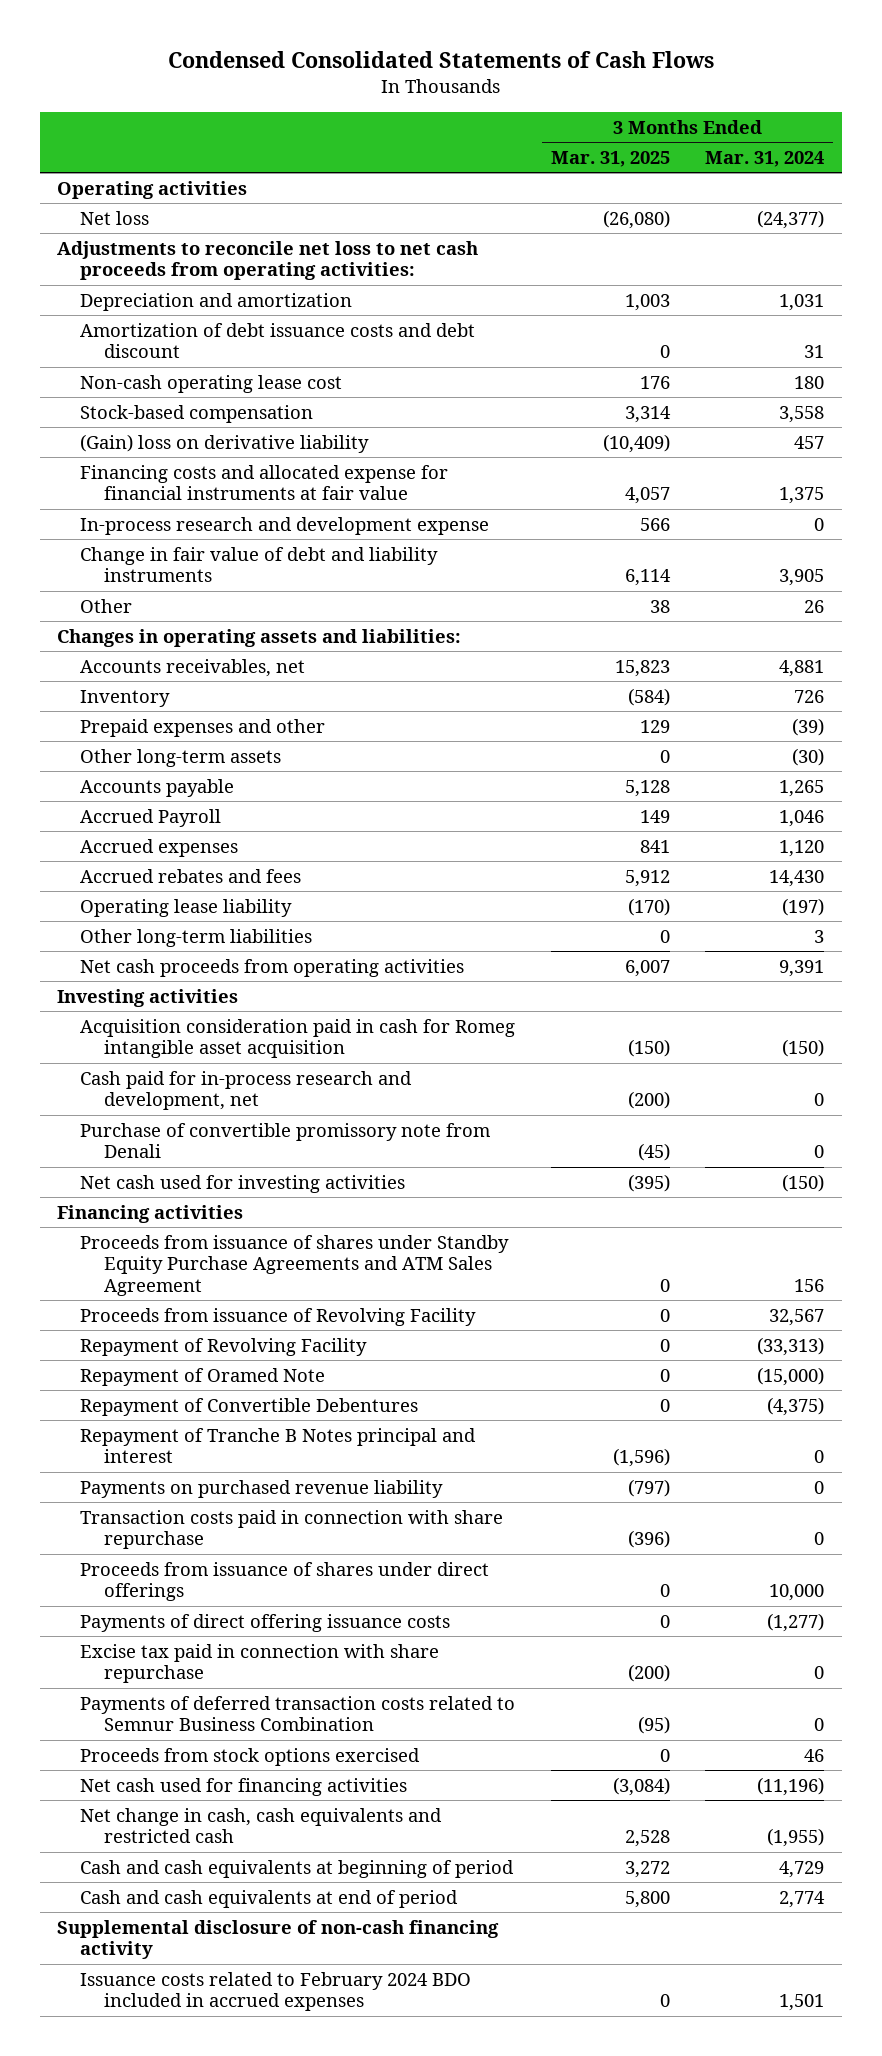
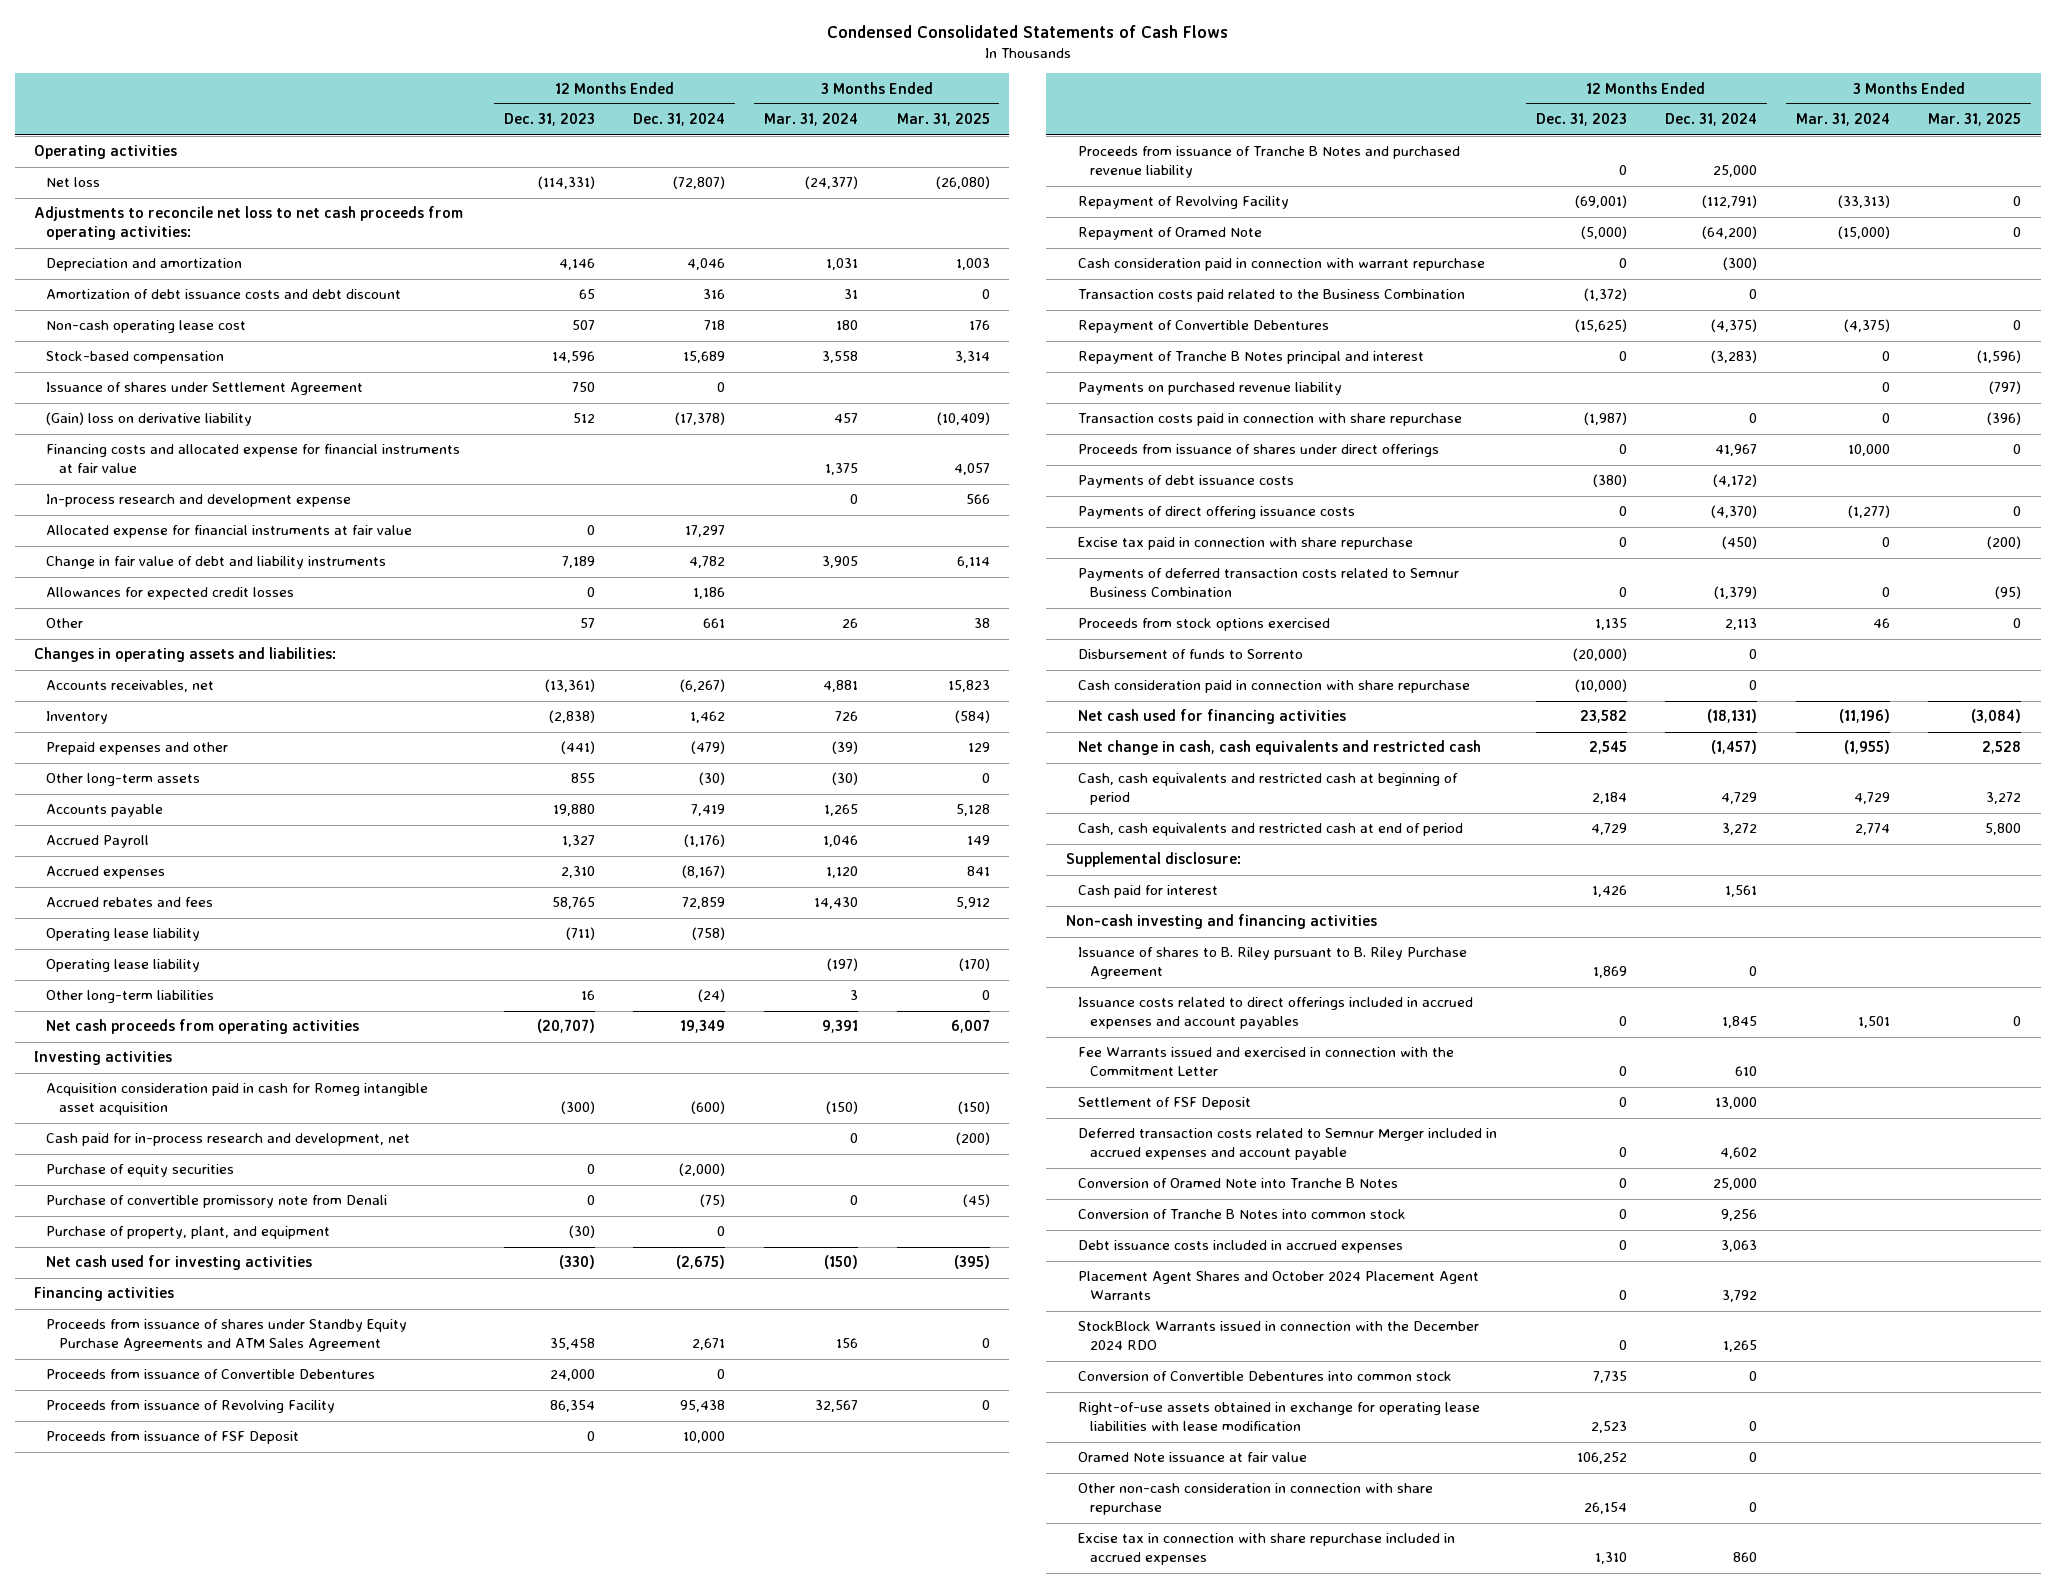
- | 3 Months Ended Mar. 31, 2025 | 3 Months Ended Mar. 31, 2024
+ | 12 Months Ended Dec. 31, 2023 | 12 Months Ended Dec. 31, 2024 | 3 Months Ended Mar. 31, 2024 | 3 Months Ended Mar. 31, 2025
+ Issuance of shares under Settlement Agreement | 750 | 0 | |
+ Allocated expense for financial instruments at fair value | 0 | 17,297 | |
+ Allowances for expected credit losses | 0 | 1,186 | |
+ Operating lease liability | (711) | (758) | |
+ Purchase of equity securities | 0 | (2,000) | |
+ Purchase of property, plant, and equipment | (30) | 0 | |
+ Proceeds from issuance of Convertible Debentures | 24,000 | 0 | |
+ Proceeds from issuance of FSF Deposit | 0 | 10,000 | |
+ Proceeds from issuance of Tranche B Notes and purchased revenue liability | 0 | 25,000 | |
+ Cash consideration paid in connection with warrant repurchase | 0 | (300) | |
+ Transaction costs paid related to the Business Combination | (1,372) | 0 | |
+ Payments of debt issuance costs | (380) | (4,172) | |
+ Disbursement of funds to Sorrento | (20,000) | 0 | |
+ Cash consideration paid in connection with share repurchase | (10,000) | 0 | |
- Cash and cash equivalents at beginning of period | 3,272 | 4,729
- Cash and cash equivalents at end of period | 5,800 | 2,774
- Supplemental disclosure of non-cash financing activity
- Issuance costs related to February 2024 BDO included in accrued expenses | 0 | 1,501
+ Cash, cash equivalents and restricted cash at beginning of period | 2,184 | 4,729 | 4,729 | 3,272
+ Cash, cash equivalents and restricted cash at end of period | 4,729 | 3,272 | 2,774 | 5,800
+ Supplemental disclosure:
+ Cash paid for interest | 1,426 | 1,561 | |
+ Non-cash investing and financing activities
+ Issuance of shares to B. Riley pursuant to B. Riley Purchase Agreement | 1,869 | 0 | |
+ Issuance costs related to direct offerings included in accrued expenses and account payables | 0 | 1,845 | 1,501 | 0
+ Fee Warrants issued and exercised in connection with the Commitment Letter | 0 | 610 | |
+ Settlement of FSF Deposit | 0 | 13,000 | |
+ Deferred transaction costs related to Semnur Merger included in accrued expenses and account payable | 0 | 4,602 | |
+ Conversion of Oramed Note into Tranche B Notes | 0 | 25,000 | |
+ Conversion of Tranche B Notes into common stock | 0 | 9,256 | |
+ Debt issuance costs included in accrued expenses | 0 | 3,063 | |
+ Placement Agent Shares and October 2024 Placement Agent Warrants | 0 | 3,792 | |
+ StockBlock Warrants issued in connection with the December 2024 RDO | 0 | 1,265 | |
+ Conversion of Convertible Debentures into common stock | 7,735 | 0 | |
+ Right-of-use assets obtained in exchange for operating lease liabilities with lease modification | 2,523 | 0 | |
+ Oramed Note issuance at fair value | 106,252 | 0 | |
+ Other non-cash consideration in connection with share repurchase | 26,154 | 0 | |
+ Excise tax in connection with share repurchase included in accrued expenses | 1,310 | 860 | |

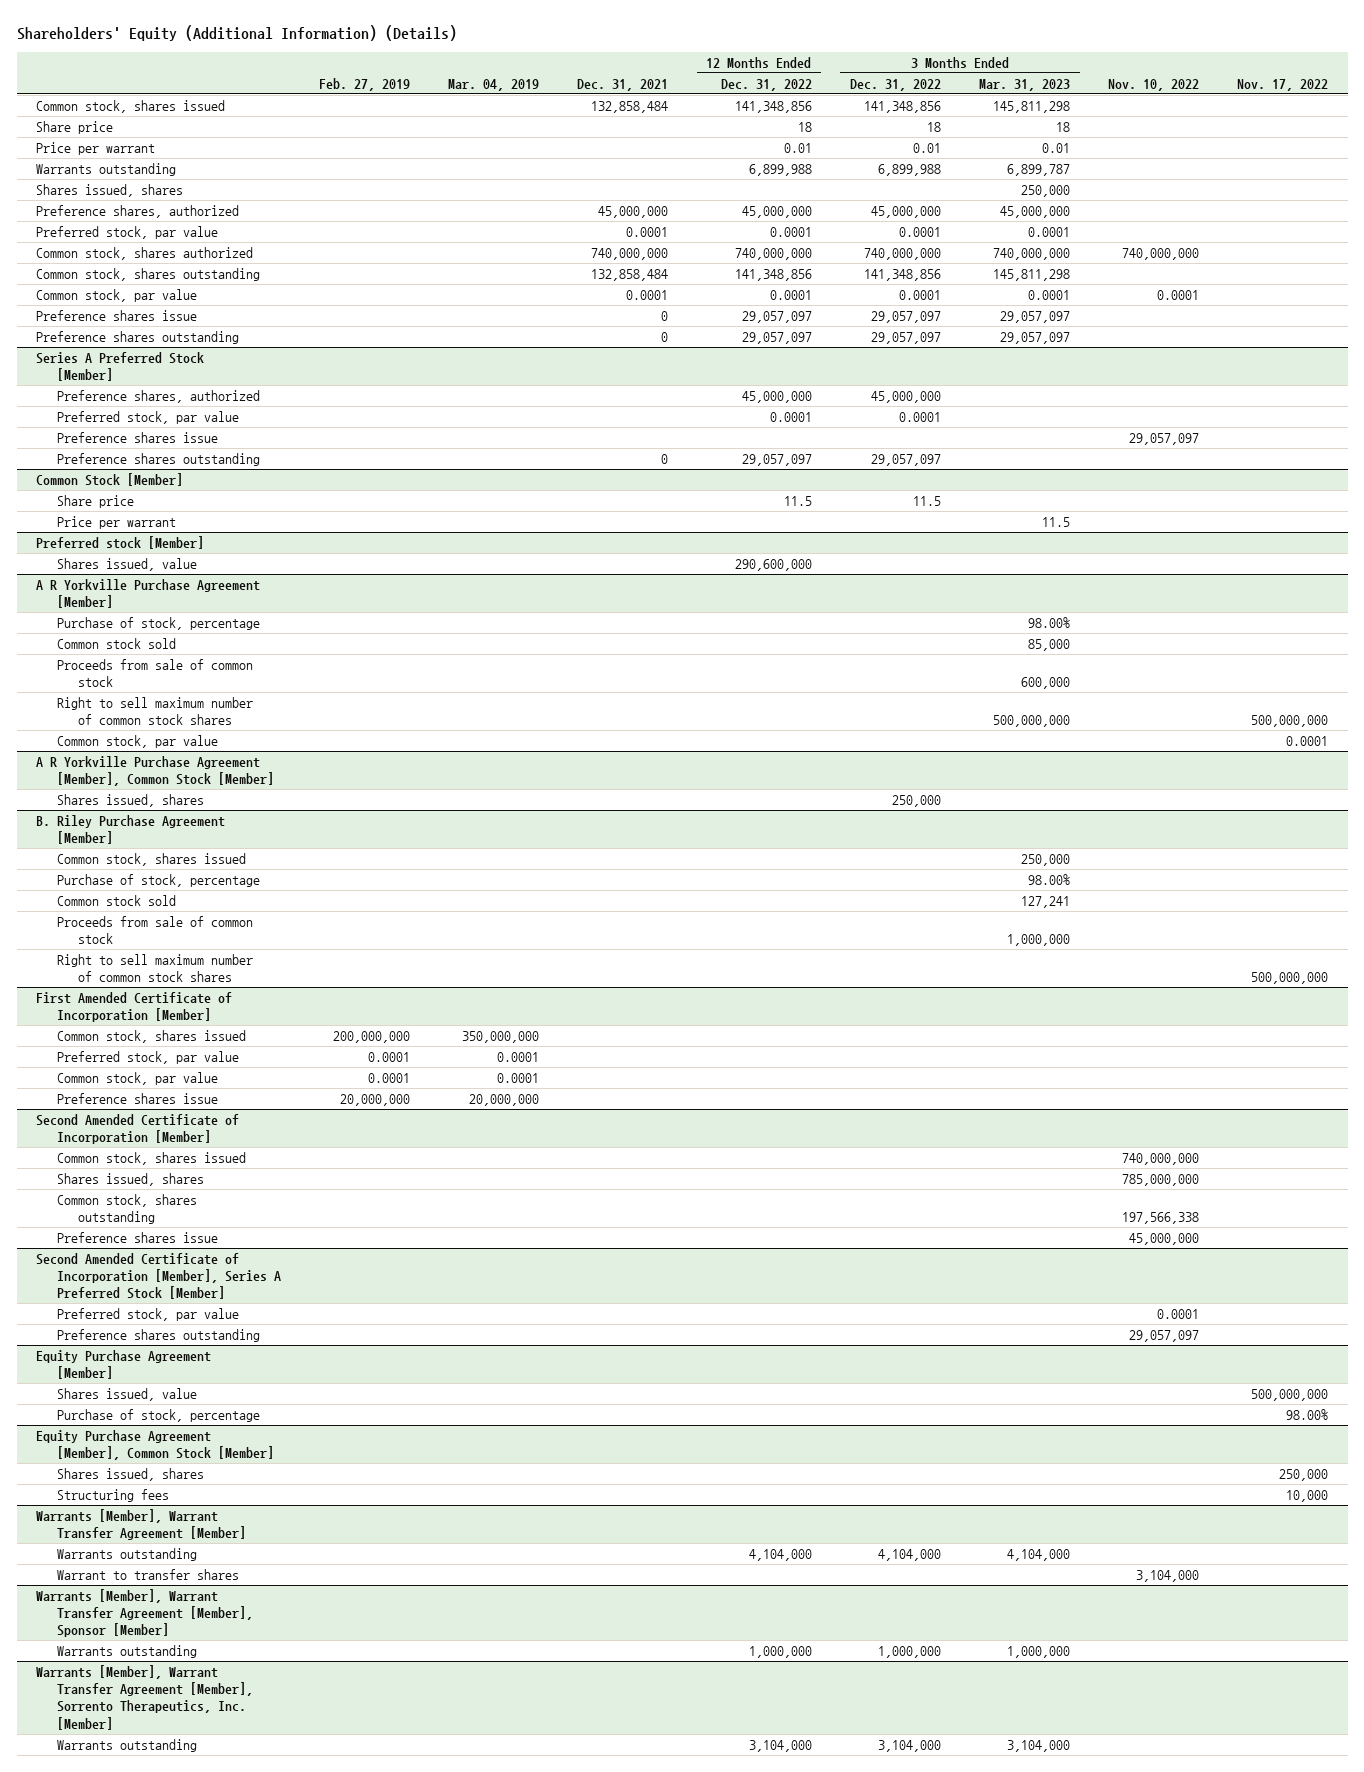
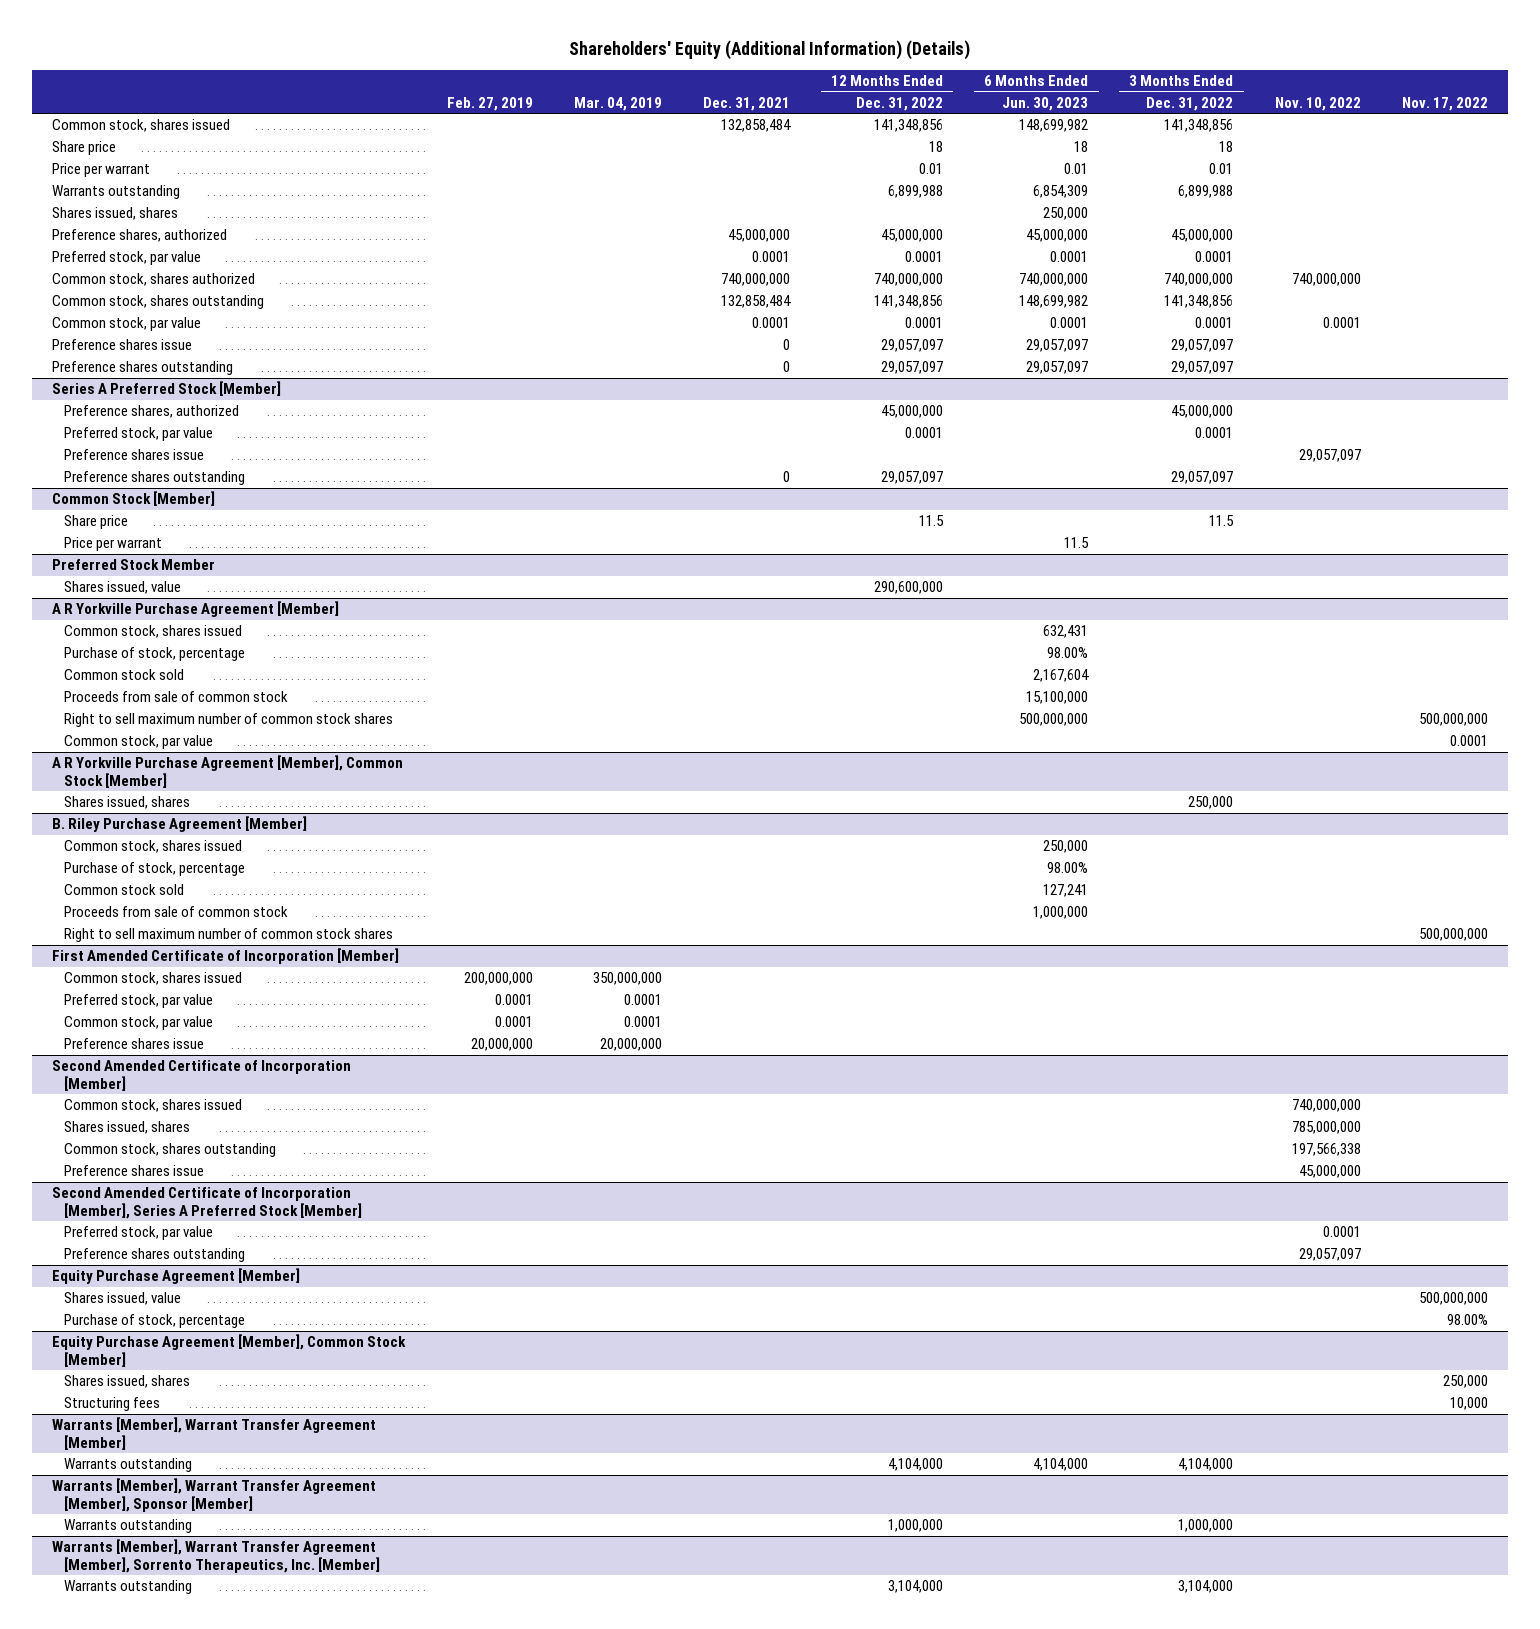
- | Feb. 27, 2019 | Mar. 04, 2019 | Dec. 31, 2021 | 12 Months Ended Dec. 31, 2022 | 3 Months Ended Dec. 31, 2022 | 3 Months Ended Mar. 31, 2023 | Nov. 10, 2022 | Nov. 17, 2022
+ | Feb. 27, 2019 | Mar. 04, 2019 | Dec. 31, 2021 | 12 Months Ended Dec. 31, 2022 | 6 Months Ended Jun. 30, 2023 | 3 Months Ended Dec. 31, 2022 | Nov. 10, 2022 | Nov. 17, 2022
- Preferred stock [Member]
+ Preferred Stock Member
@ A R Yorkville Purchase Agreement [Member]
+ Common stock, shares issued | | | | | 632,431 | | |
@ Warrants [Member], Warrant Transfer Agreement [Member]
- Warrant to transfer shares | | | | | | | 3,104,000 |

